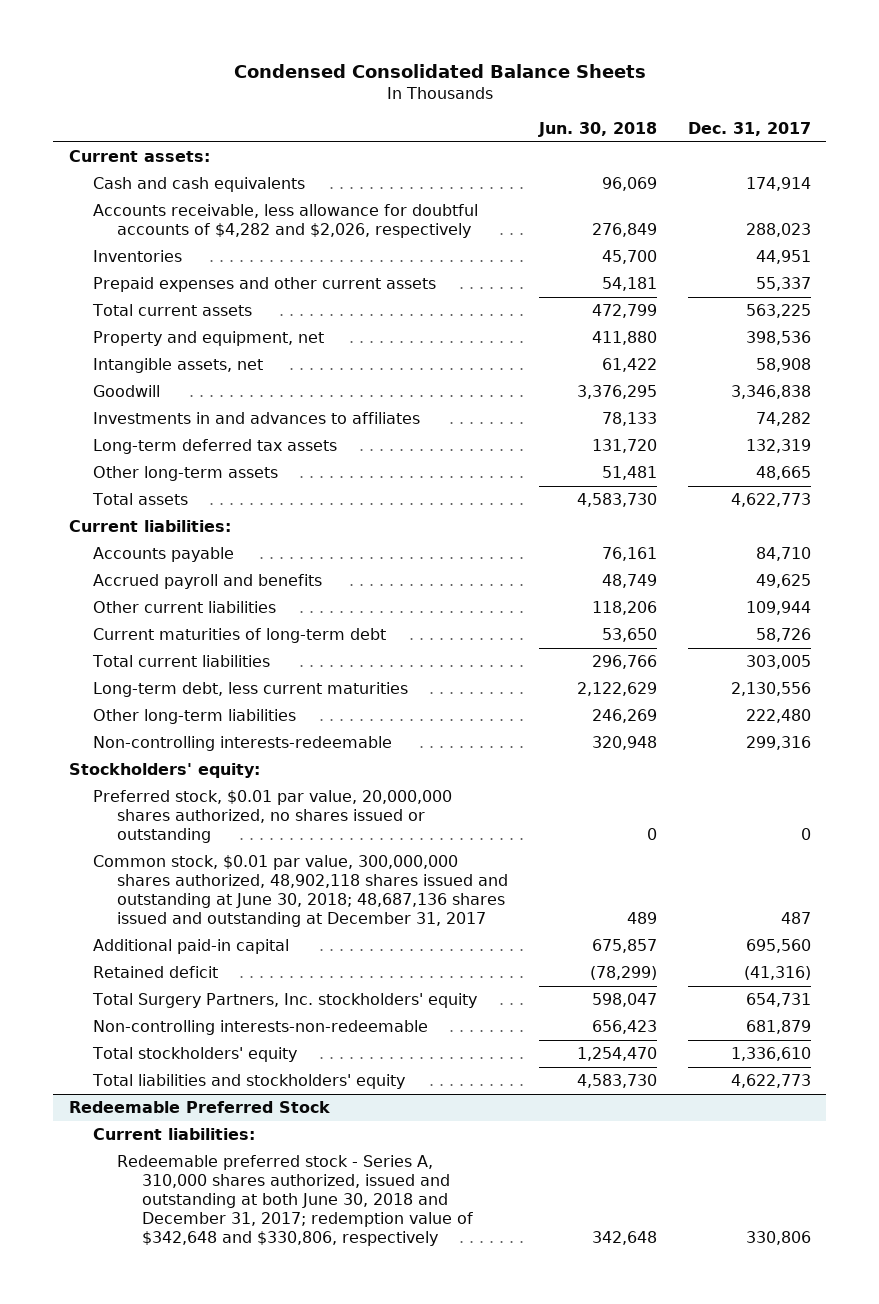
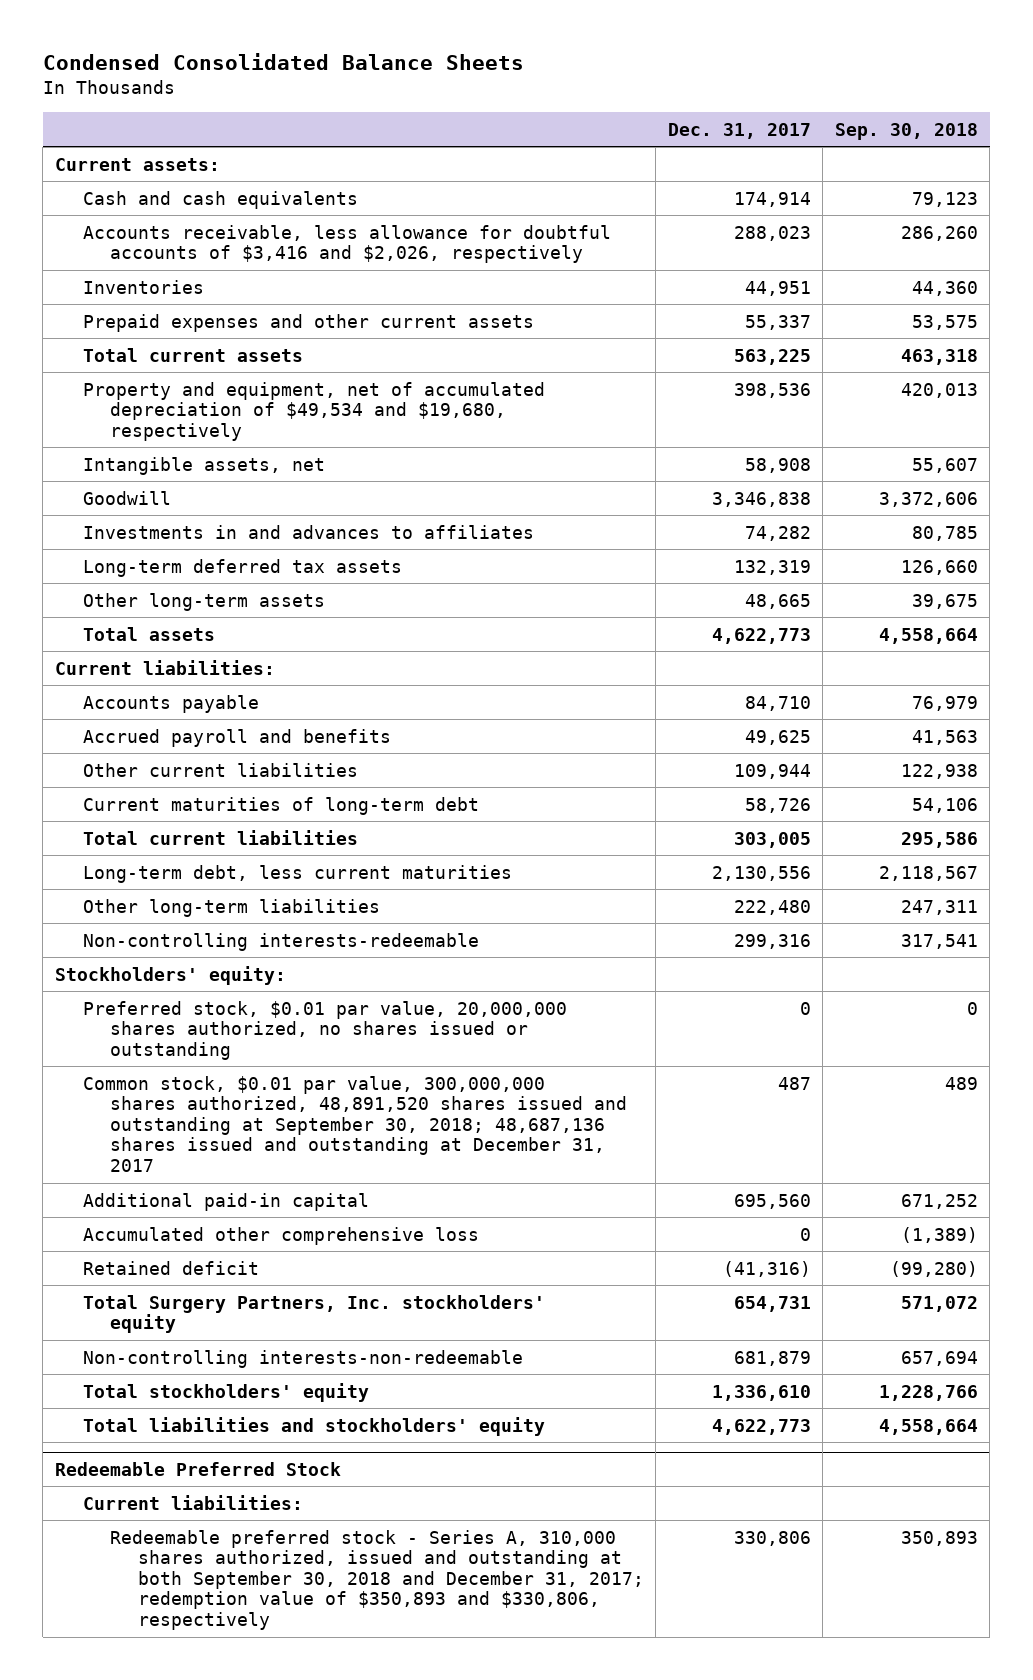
- | Jun. 30, 2018 | Dec. 31, 2017
+ | Dec. 31, 2017 | Sep. 30, 2018
- Accounts receivable, less allowance for doubtful accounts of $4,282 and $2,026, respectively | 276,849 | 288,023
+ Accounts receivable, less allowance for doubtful accounts of $3,416 and $2,026, respectively | 288,023 | 286,260
- Property and equipment, net | 411,880 | 398,536
+ Property and equipment, net of accumulated depreciation of $49,534 and $19,680, respectively | 398,536 | 420,013
- Common stock, $0.01 par value, 300,000,000 shares authorized, 48,902,118 shares issued and outstanding at June 30, 2018; 48,687,136 shares issued and outstanding at December 31, 2017 | 489 | 487
+ Common stock, $0.01 par value, 300,000,000 shares authorized, 48,891,520 shares issued and outstanding at September 30, 2018; 48,687,136 shares issued and outstanding at December 31, 2017 | 487 | 489
+ Accumulated other comprehensive loss | 0 | (1,389)
@ Redeemable Preferred Stock
- Redeemable preferred stock - Series A, 310,000 shares authorized, issued and outstanding at both June 30, 2018 and December 31, 2017; redemption value of $342,648 and $330,806, respectively | 342,648 | 330,806
+ Redeemable preferred stock - Series A, 310,000 shares authorized, issued and outstanding at both September 30, 2018 and December 31, 2017; redemption value of $350,893 and $330,806, respectively | 330,806 | 350,893

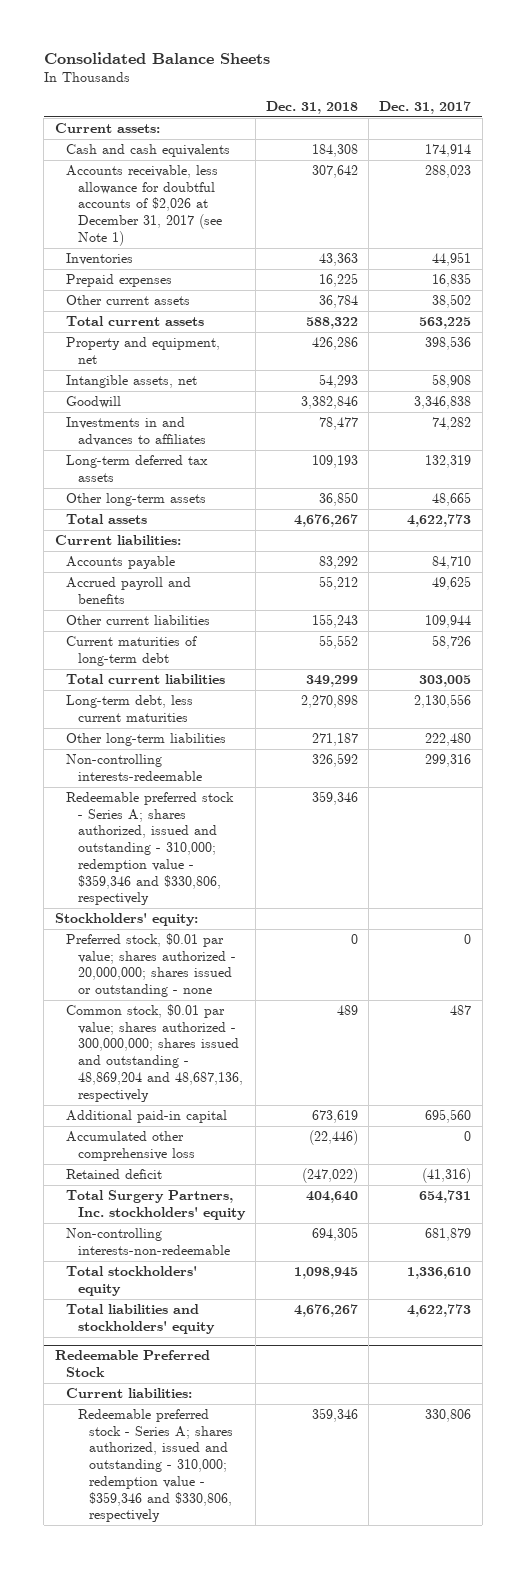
- Condensed Consolidated Balance Sheets
+ Consolidated Balance Sheets
- | Dec. 31, 2017 | Sep. 30, 2018
+ | Dec. 31, 2018 | Dec. 31, 2017
- Accounts receivable, less allowance for doubtful accounts of $3,416 and $2,026, respectively | 288,023 | 286,260
+ Accounts receivable, less allowance for doubtful accounts of $2,026 at December 31, 2017 (see Note 1) | 307,642 | 288,023
- Prepaid expenses and other current assets | 55,337 | 53,575
+ Prepaid expenses | 16,225 | 16,835
+ Other current assets | 36,784 | 38,502
- Property and equipment, net of accumulated depreciation of $49,534 and $19,680, respectively | 398,536 | 420,013
+ Property and equipment, net | 426,286 | 398,536
+ Redeemable preferred stock - Series A; shares authorized, issued and outstanding - 310,000; redemption value - $359,346 and $330,806, respectively | 359,346 |
- Preferred stock, $0.01 par value, 20,000,000 shares authorized, no shares issued or outstanding | 0 | 0
- Common stock, $0.01 par value, 300,000,000 shares authorized, 48,891,520 shares issued and outstanding at September 30, 2018; 48,687,136 shares issued and outstanding at December 31, 2017 | 487 | 489
+ Preferred stock, $0.01 par value; shares authorized - 20,000,000; shares issued or outstanding - none | 0 | 0
+ Common stock, $0.01 par value; shares authorized - 300,000,000; shares issued and outstanding - 48,869,204 and 48,687,136, respectively | 489 | 487
@ Redeemable Preferred Stock
- Redeemable preferred stock - Series A, 310,000 shares authorized, issued and outstanding at both September 30, 2018 and December 31, 2017; redemption value of $350,893 and $330,806, respectively | 330,806 | 350,893
+ Redeemable preferred stock - Series A; shares authorized, issued and outstanding - 310,000; redemption value - $359,346 and $330,806, respectively | 359,346 | 330,806

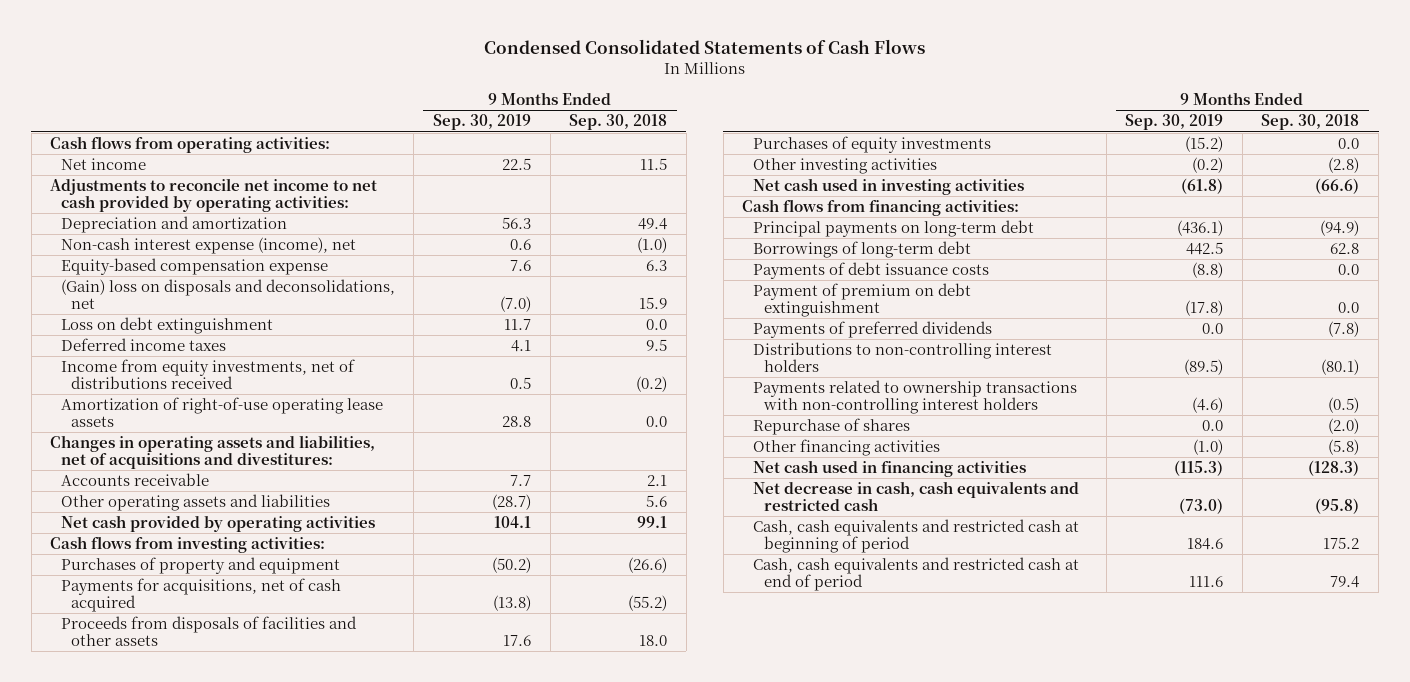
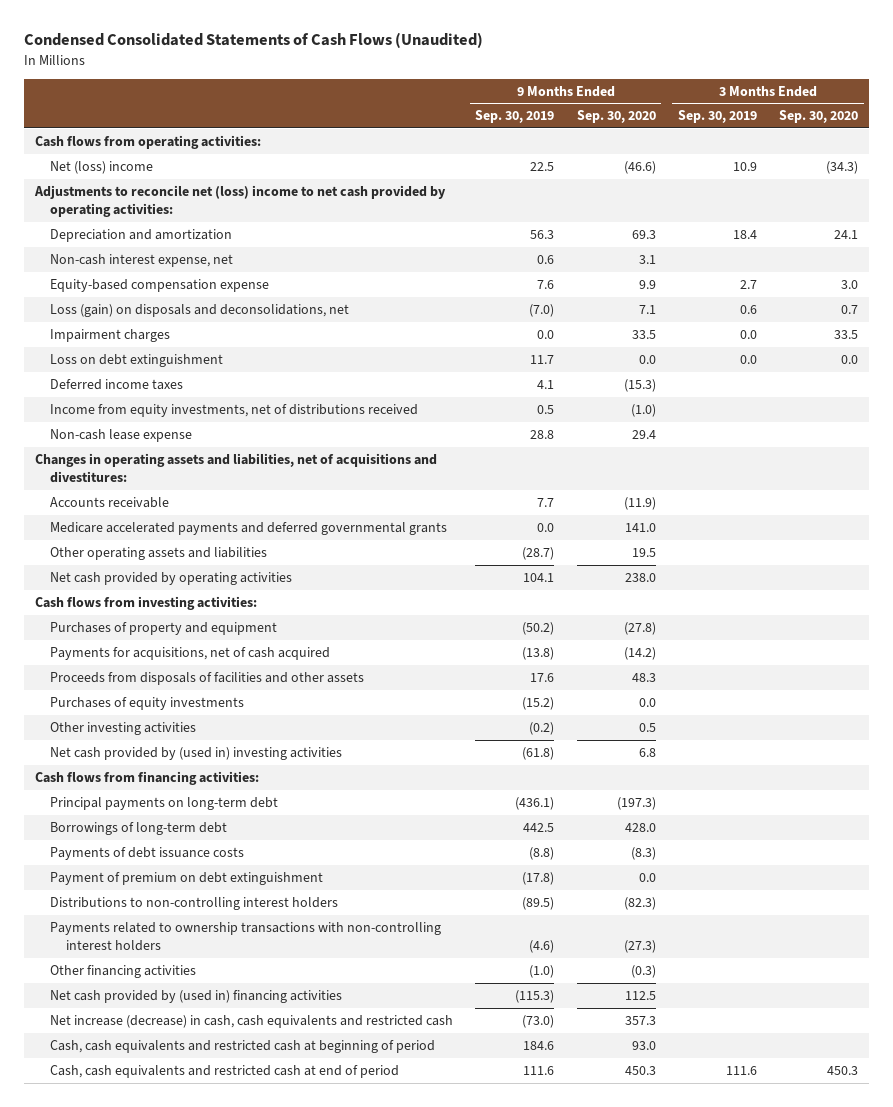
- Condensed Consolidated Statements of Cash Flows
+ Condensed Consolidated Statements of Cash Flows (Unaudited)
- | 9 Months Ended Sep. 30, 2019 | 9 Months Ended Sep. 30, 2018
+ | 9 Months Ended Sep. 30, 2019 | 9 Months Ended Sep. 30, 2020 | 3 Months Ended Sep. 30, 2019 | 3 Months Ended Sep. 30, 2020
- Net income | 22.5 | 11.5
- Adjustments to reconcile net income to net cash provided by operating activities:
+ Net (loss) income | 22.5 | (46.6) | 10.9 | (34.3)
+ Adjustments to reconcile net (loss) income to net cash provided by operating activities:
- Non-cash interest expense (income), net | 0.6 | (1.0)
+ Non-cash interest expense, net | 0.6 | 3.1 | |
- (Gain) loss on disposals and deconsolidations, net | (7.0) | 15.9
+ Loss (gain) on disposals and deconsolidations, net | (7.0) | 7.1 | 0.6 | 0.7
+ Impairment charges | 0.0 | 33.5 | 0.0 | 33.5
- Amortization of right-of-use operating lease assets | 28.8 | 0.0
+ Non-cash lease expense | 28.8 | 29.4 | |
+ Medicare accelerated payments and deferred governmental grants | 0.0 | 141.0 | |
- Net cash used in investing activities | (61.8) | (66.6)
+ Net cash provided by (used in) investing activities | (61.8) | 6.8 | |
- Payments of preferred dividends | 0.0 | (7.8)
- Repurchase of shares | 0.0 | (2.0)
- Net cash used in financing activities | (115.3) | (128.3)
- Net decrease in cash, cash equivalents and restricted cash | (73.0) | (95.8)
+ Net cash provided by (used in) financing activities | (115.3) | 112.5 | |
+ Net increase (decrease) in cash, cash equivalents and restricted cash | (73.0) | 357.3 | |

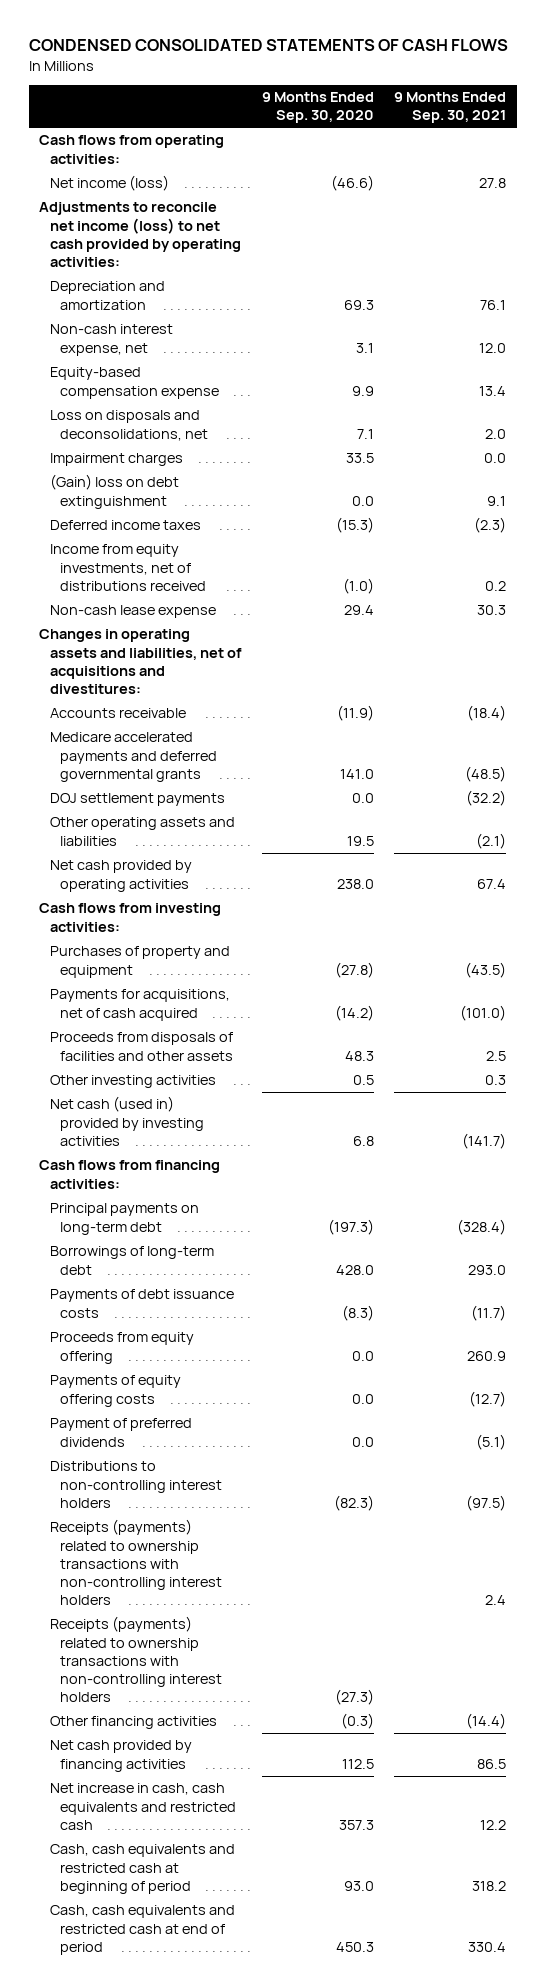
- Condensed Consolidated Statements of Cash Flows (Unaudited)
+ CONDENSED CONSOLIDATED STATEMENTS OF CASH FLOWS
- | 9 Months Ended Sep. 30, 2019 | 9 Months Ended Sep. 30, 2020 | 3 Months Ended Sep. 30, 2019 | 3 Months Ended Sep. 30, 2020
+ | 9 Months Ended Sep. 30, 2020 | 9 Months Ended Sep. 30, 2021
- Net (loss) income | 22.5 | (46.6) | 10.9 | (34.3)
- Adjustments to reconcile net (loss) income to net cash provided by operating activities:
+ Net income (loss) | (46.6) | 27.8
+ Adjustments to reconcile net income (loss) to net cash provided by operating activities:
- Loss (gain) on disposals and deconsolidations, net | (7.0) | 7.1 | 0.6 | 0.7
+ Loss on disposals and deconsolidations, net | 7.1 | 2.0
- Loss on debt extinguishment | 11.7 | 0.0 | 0.0 | 0.0
+ (Gain) loss on debt extinguishment | 0.0 | 9.1
+ DOJ settlement payments | 0.0 | (32.2)
- Purchases of equity investments | (15.2) | 0.0 | |
- Net cash provided by (used in) investing activities | (61.8) | 6.8 | |
+ Net cash (used in) provided by investing activities | 6.8 | (141.7)
- Payment of premium on debt extinguishment | (17.8) | 0.0 | |
+ Proceeds from equity offering | 0.0 | 260.9
+ Payments of equity offering costs | 0.0 | (12.7)
+ Payment of preferred dividends | 0.0 | (5.1)
- Payments related to ownership transactions with non-controlling interest holders | (4.6) | (27.3) | |
+ Receipts (payments) related to ownership transactions with non-controlling interest holders | | 2.4
+ Receipts (payments) related to ownership transactions with non-controlling interest holders | (27.3) |
- Net cash provided by (used in) financing activities | (115.3) | 112.5 | |
- Net increase (decrease) in cash, cash equivalents and restricted cash | (73.0) | 357.3 | |
+ Net cash provided by financing activities | 112.5 | 86.5
+ Net increase in cash, cash equivalents and restricted cash | 357.3 | 12.2

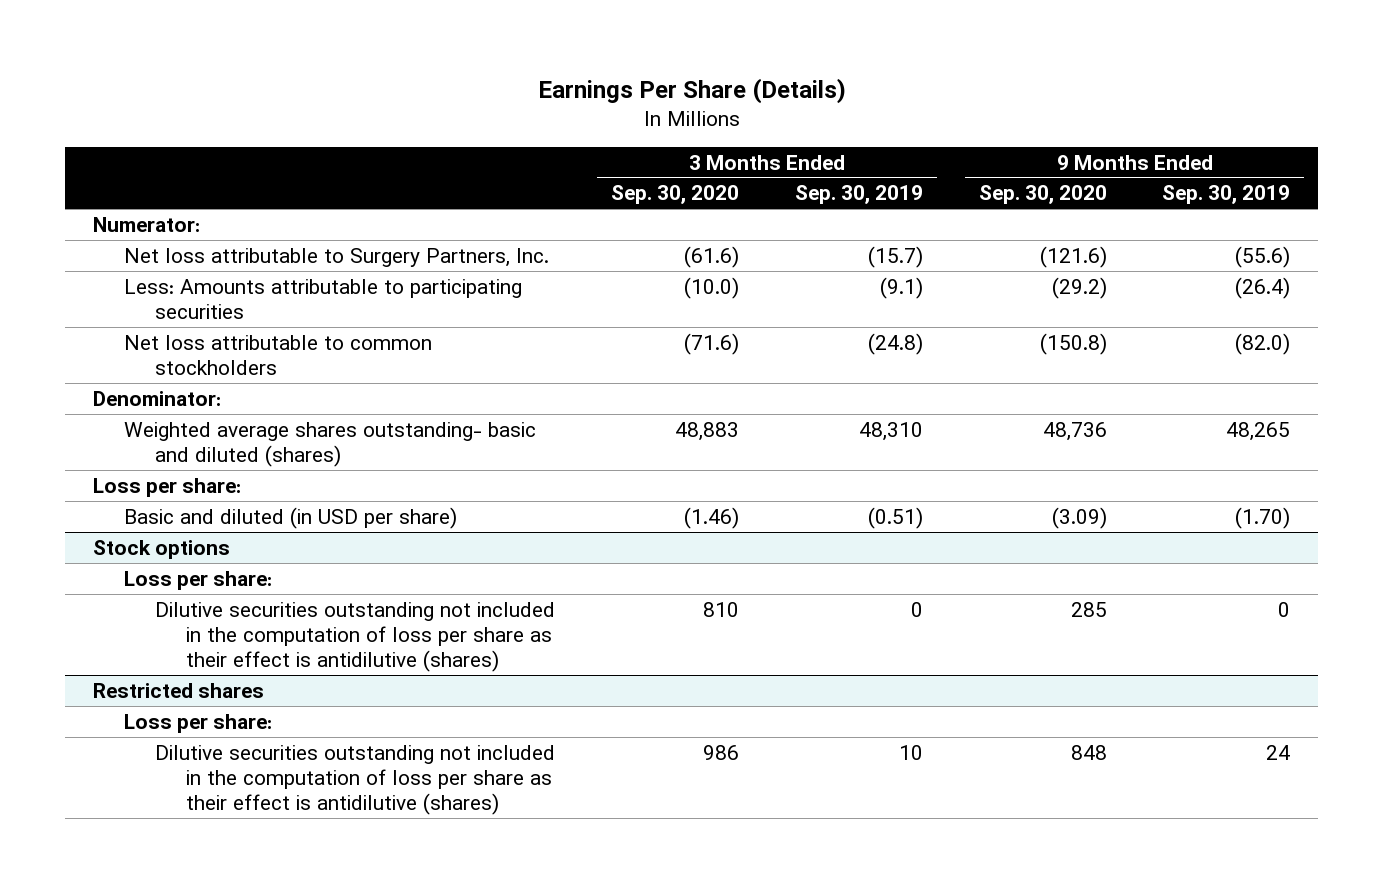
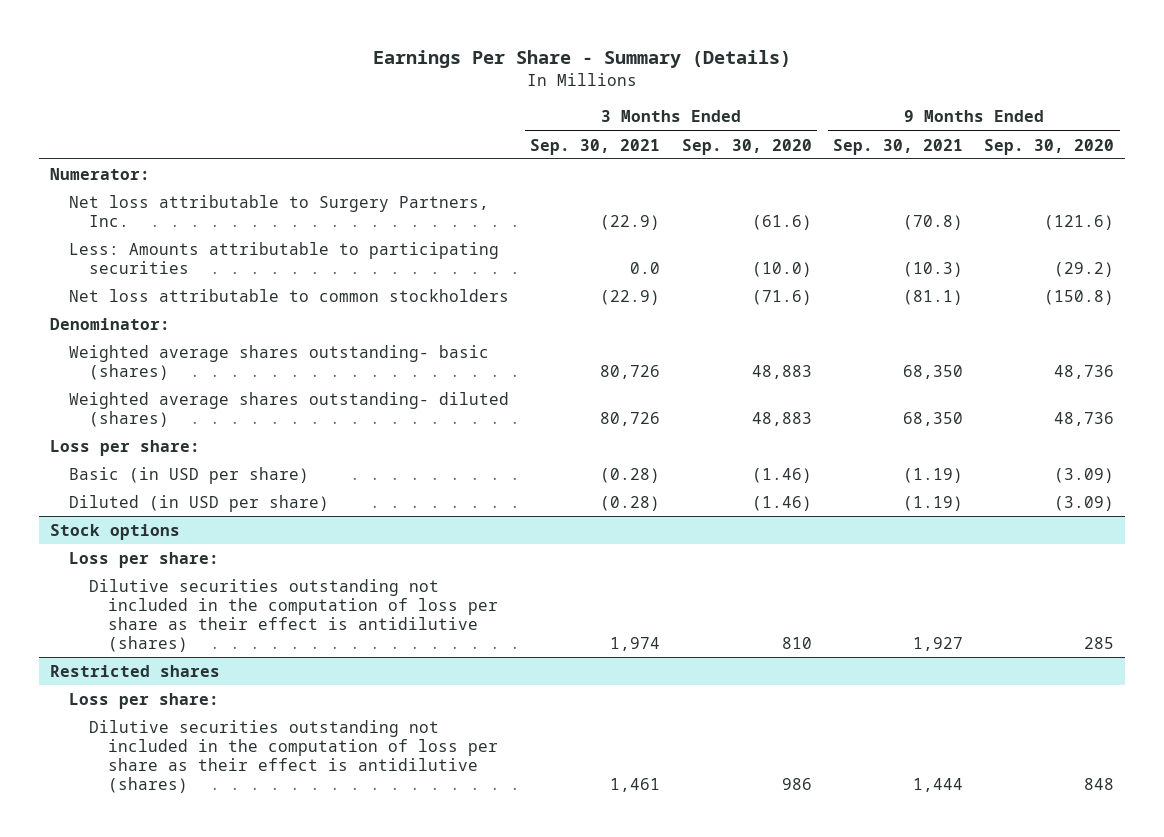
- Earnings Per Share (Details)
+ Earnings Per Share - Summary (Details)
- | 3 Months Ended Sep. 30, 2020 | 3 Months Ended Sep. 30, 2019 | 9 Months Ended Sep. 30, 2020 | 9 Months Ended Sep. 30, 2019
+ | 3 Months Ended Sep. 30, 2021 | 3 Months Ended Sep. 30, 2020 | 9 Months Ended Sep. 30, 2021 | 9 Months Ended Sep. 30, 2020
- Weighted average shares outstanding- basic and diluted (shares) | 48,883 | 48,310 | 48,736 | 48,265
+ Weighted average shares outstanding- basic (shares) | 80,726 | 48,883 | 68,350 | 48,736
+ Weighted average shares outstanding- diluted (shares) | 80,726 | 48,883 | 68,350 | 48,736
- Basic and diluted (in USD per share) | (1.46) | (0.51) | (3.09) | (1.70)
+ Basic (in USD per share) | (0.28) | (1.46) | (1.19) | (3.09)
+ Diluted (in USD per share) | (0.28) | (1.46) | (1.19) | (3.09)

